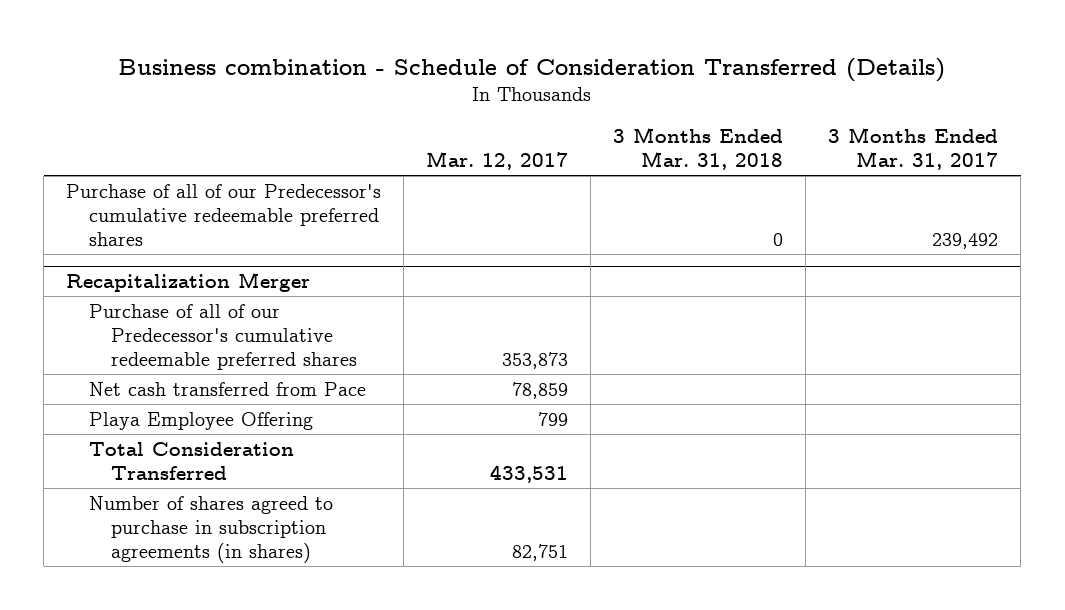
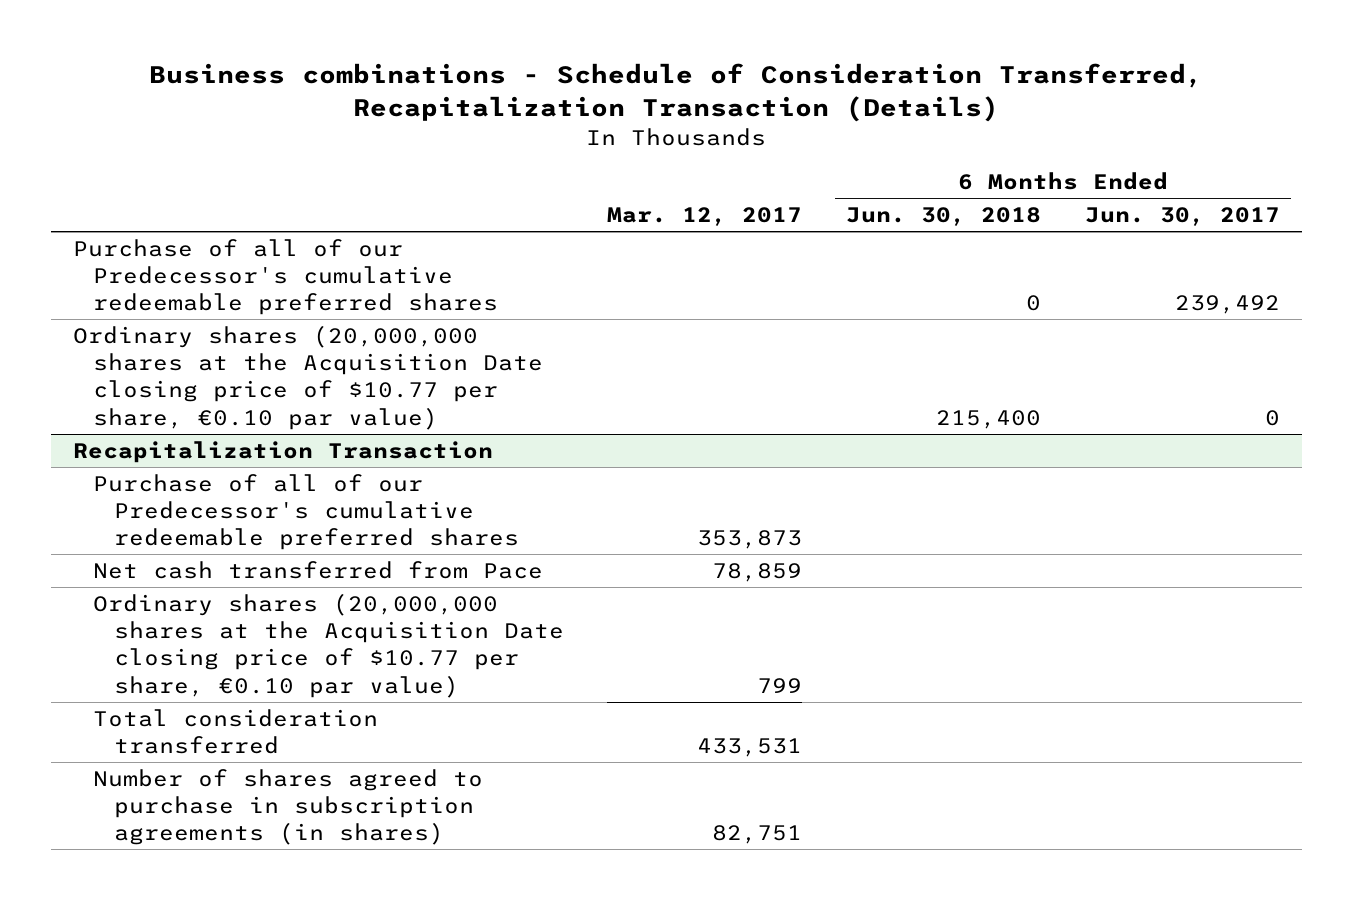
- Business combination - Schedule of Consideration Transferred (Details)
+ Business combinations - Schedule of Consideration Transferred, Recapitalization Transaction (Details)
- | Mar. 12, 2017 | 3 Months Ended Mar. 31, 2018 | 3 Months Ended Mar. 31, 2017
+ | Mar. 12, 2017 | 6 Months Ended Jun. 30, 2018 | 6 Months Ended Jun. 30, 2017
- Recapitalization Merger
+ Ordinary shares (20,000,000 shares at the Acquisition Date closing price of $10.77 per share, €0.10 par value) | | 215,400 | 0
+ Recapitalization Transaction
- Playa Employee Offering | 799 | |
- Total Consideration Transferred | 433,531 | |
+ Ordinary shares (20,000,000 shares at the Acquisition Date closing price of $10.77 per share, €0.10 par value) | 799 | |
+ Total consideration transferred | 433,531 | |

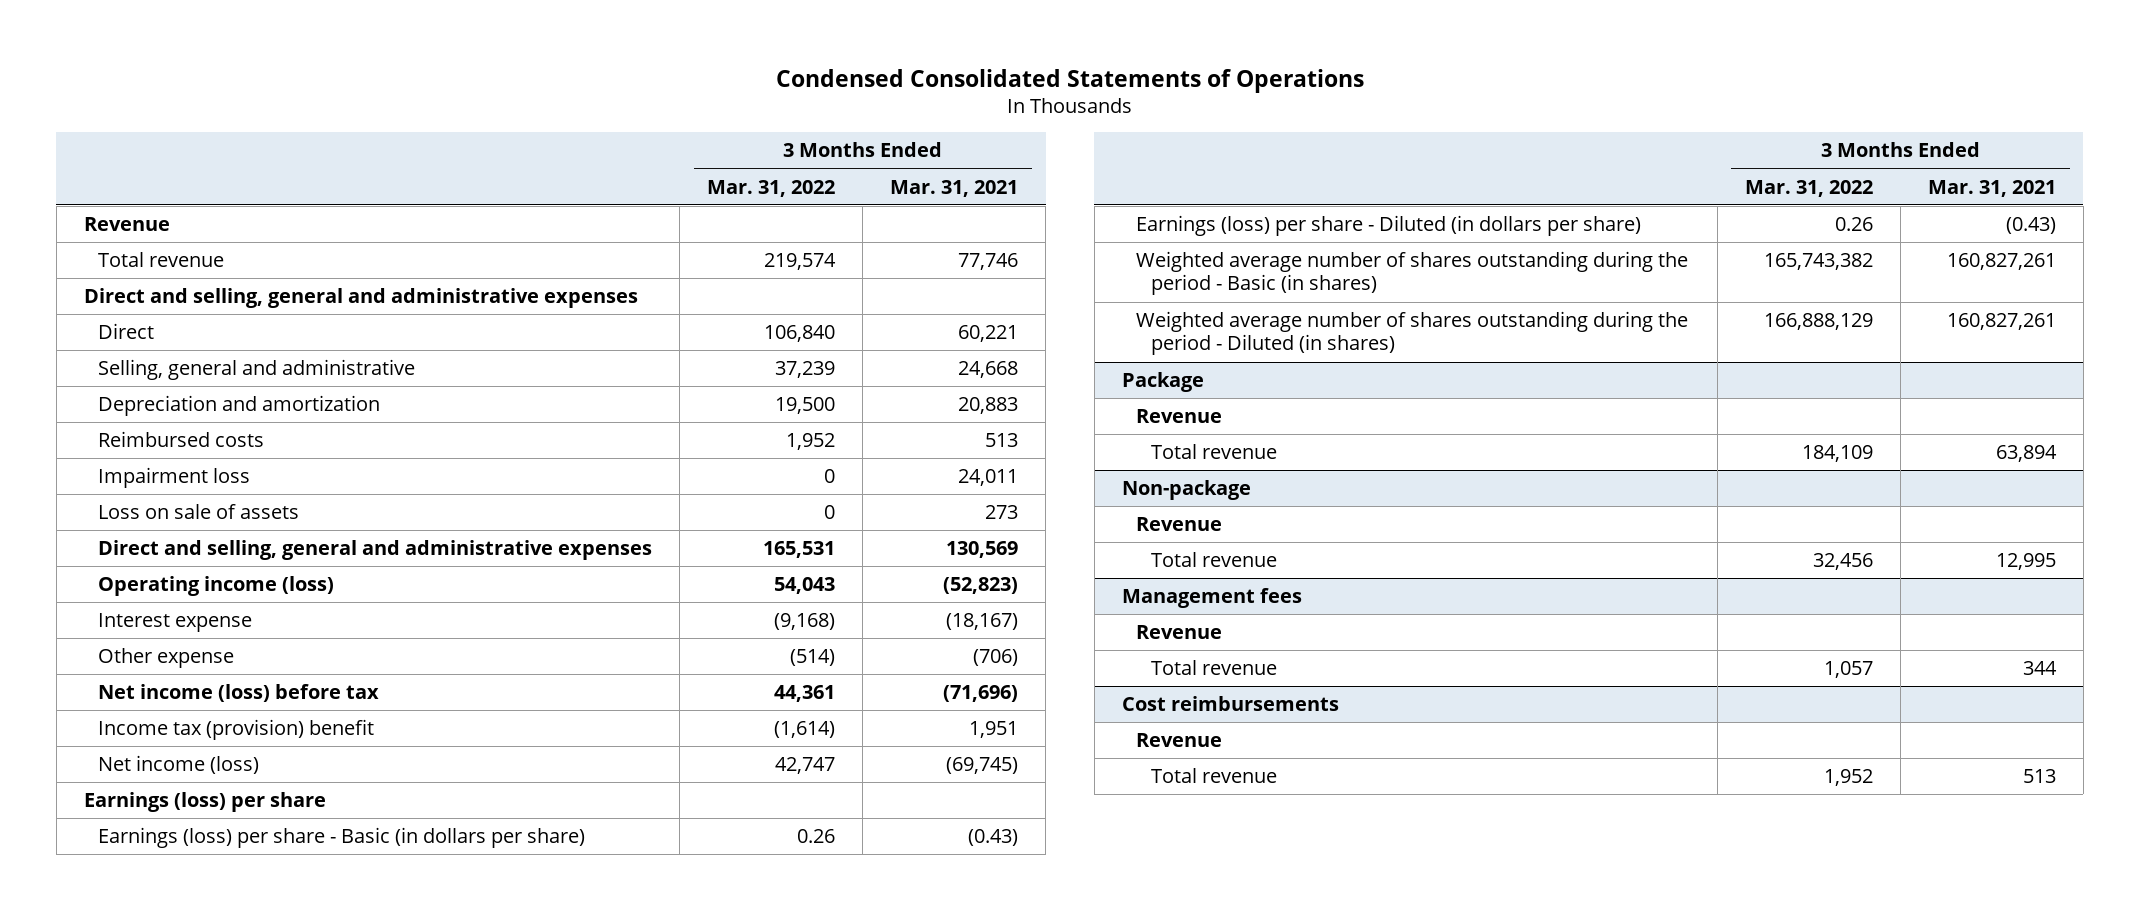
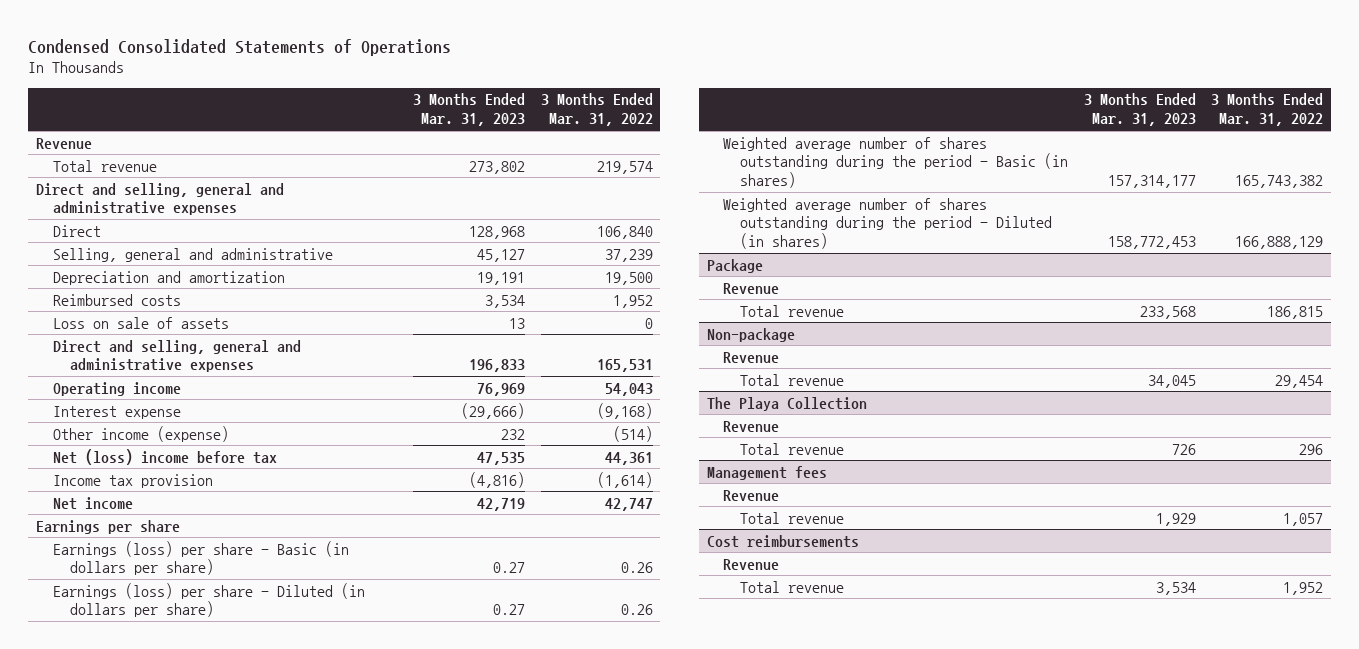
- | 3 Months Ended Mar. 31, 2022 | 3 Months Ended Mar. 31, 2021
+ | 3 Months Ended Mar. 31, 2023 | 3 Months Ended Mar. 31, 2022
- Impairment loss | 0 | 24,011
- Operating income (loss) | 54,043 | (52,823)
+ Operating income | 76,969 | 54,043
- Other expense | (514) | (706)
- Net income (loss) before tax | 44,361 | (71,696)
- Income tax (provision) benefit | (1,614) | 1,951
- Net income (loss) | 42,747 | (69,745)
- Earnings (loss) per share
+ Other income (expense) | 232 | (514)
+ Net (loss) income before tax | 47,535 | 44,361
+ Income tax provision | (4,816) | (1,614)
+ Net income | 42,719 | 42,747
+ Earnings per share
@ Package
- Total revenue | 184,109 | 63,894
+ Total revenue | 233,568 | 186,815
@ Non-package
- Total revenue | 32,456 | 12,995
+ Total revenue | 34,045 | 29,454
+ The Playa Collection
+ Revenue
+ Total revenue | 726 | 296

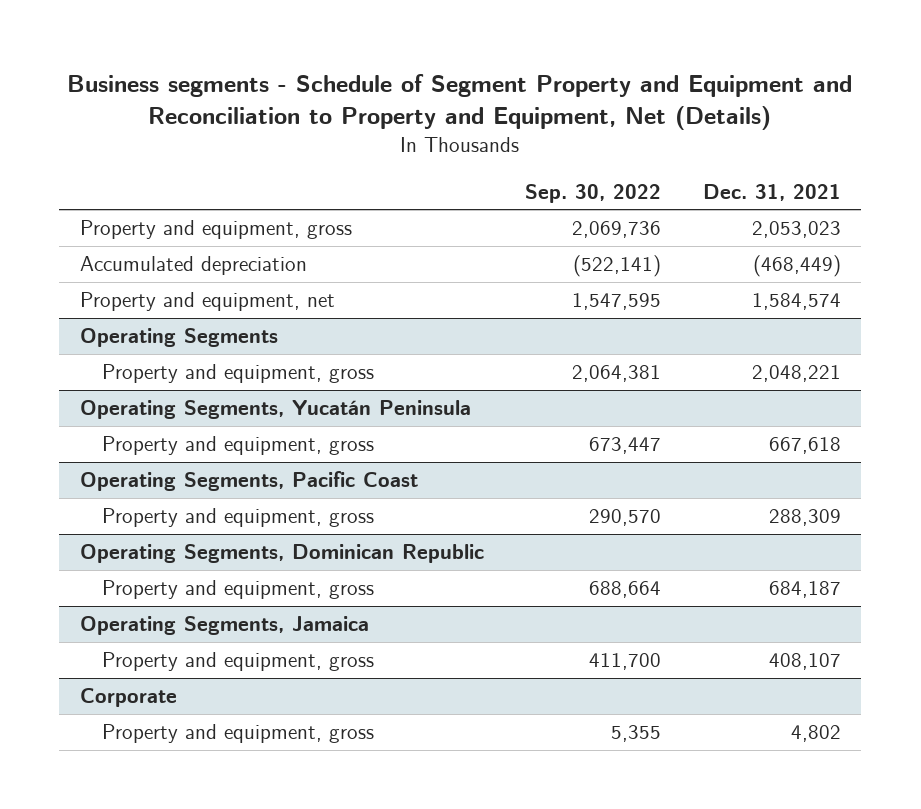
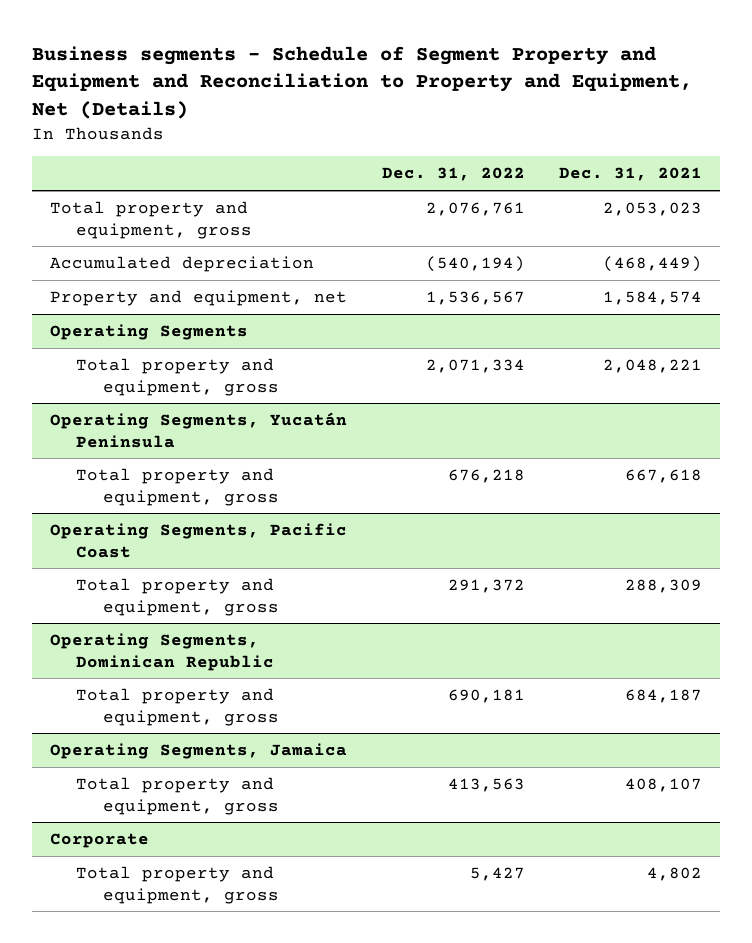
- | Sep. 30, 2022 | Dec. 31, 2021
+ | Dec. 31, 2022 | Dec. 31, 2021
- Property and equipment, gross | 2,069,736 | 2,053,023
+ Total property and equipment, gross | 2,076,761 | 2,053,023
@ Operating Segments
- Property and equipment, gross | 2,064,381 | 2,048,221
+ Total property and equipment, gross | 2,071,334 | 2,048,221
@ Operating Segments, Yucatán Peninsula
- Property and equipment, gross | 673,447 | 667,618
+ Total property and equipment, gross | 676,218 | 667,618
@ Operating Segments, Pacific Coast
- Property and equipment, gross | 290,570 | 288,309
+ Total property and equipment, gross | 291,372 | 288,309
@ Operating Segments, Dominican Republic
- Property and equipment, gross | 688,664 | 684,187
+ Total property and equipment, gross | 690,181 | 684,187
@ Operating Segments, Jamaica
- Property and equipment, gross | 411,700 | 408,107
+ Total property and equipment, gross | 413,563 | 408,107
@ Corporate
- Property and equipment, gross | 5,355 | 4,802
+ Total property and equipment, gross | 5,427 | 4,802

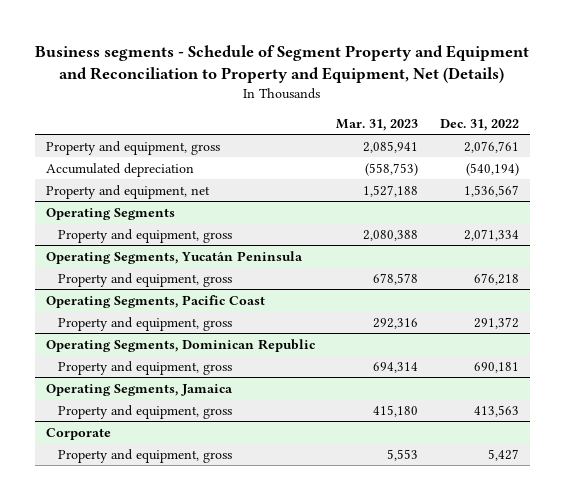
- | Dec. 31, 2022 | Dec. 31, 2021
+ | Mar. 31, 2023 | Dec. 31, 2022
- Total property and equipment, gross | 2,076,761 | 2,053,023
+ Property and equipment, gross | 2,085,941 | 2,076,761
@ Operating Segments
- Total property and equipment, gross | 2,071,334 | 2,048,221
+ Property and equipment, gross | 2,080,388 | 2,071,334
@ Operating Segments, Yucatán Peninsula
- Total property and equipment, gross | 676,218 | 667,618
+ Property and equipment, gross | 678,578 | 676,218
@ Operating Segments, Pacific Coast
- Total property and equipment, gross | 291,372 | 288,309
+ Property and equipment, gross | 292,316 | 291,372
@ Operating Segments, Dominican Republic
- Total property and equipment, gross | 690,181 | 684,187
+ Property and equipment, gross | 694,314 | 690,181
@ Operating Segments, Jamaica
- Total property and equipment, gross | 413,563 | 408,107
+ Property and equipment, gross | 415,180 | 413,563
@ Corporate
- Total property and equipment, gross | 5,427 | 4,802
+ Property and equipment, gross | 5,553 | 5,427

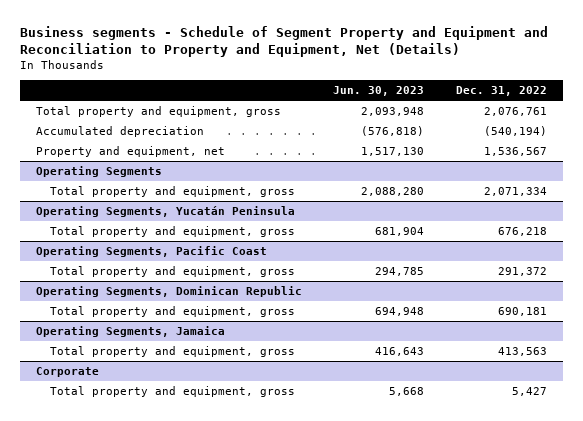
- | Mar. 31, 2023 | Dec. 31, 2022
+ | Jun. 30, 2023 | Dec. 31, 2022
- Property and equipment, gross | 2,085,941 | 2,076,761
+ Total property and equipment, gross | 2,093,948 | 2,076,761
@ Operating Segments
- Property and equipment, gross | 2,080,388 | 2,071,334
+ Total property and equipment, gross | 2,088,280 | 2,071,334
@ Operating Segments, Yucatán Peninsula
- Property and equipment, gross | 678,578 | 676,218
+ Total property and equipment, gross | 681,904 | 676,218
@ Operating Segments, Pacific Coast
- Property and equipment, gross | 292,316 | 291,372
+ Total property and equipment, gross | 294,785 | 291,372
@ Operating Segments, Dominican Republic
- Property and equipment, gross | 694,314 | 690,181
+ Total property and equipment, gross | 694,948 | 690,181
@ Operating Segments, Jamaica
- Property and equipment, gross | 415,180 | 413,563
+ Total property and equipment, gross | 416,643 | 413,563
@ Corporate
- Property and equipment, gross | 5,553 | 5,427
+ Total property and equipment, gross | 5,668 | 5,427

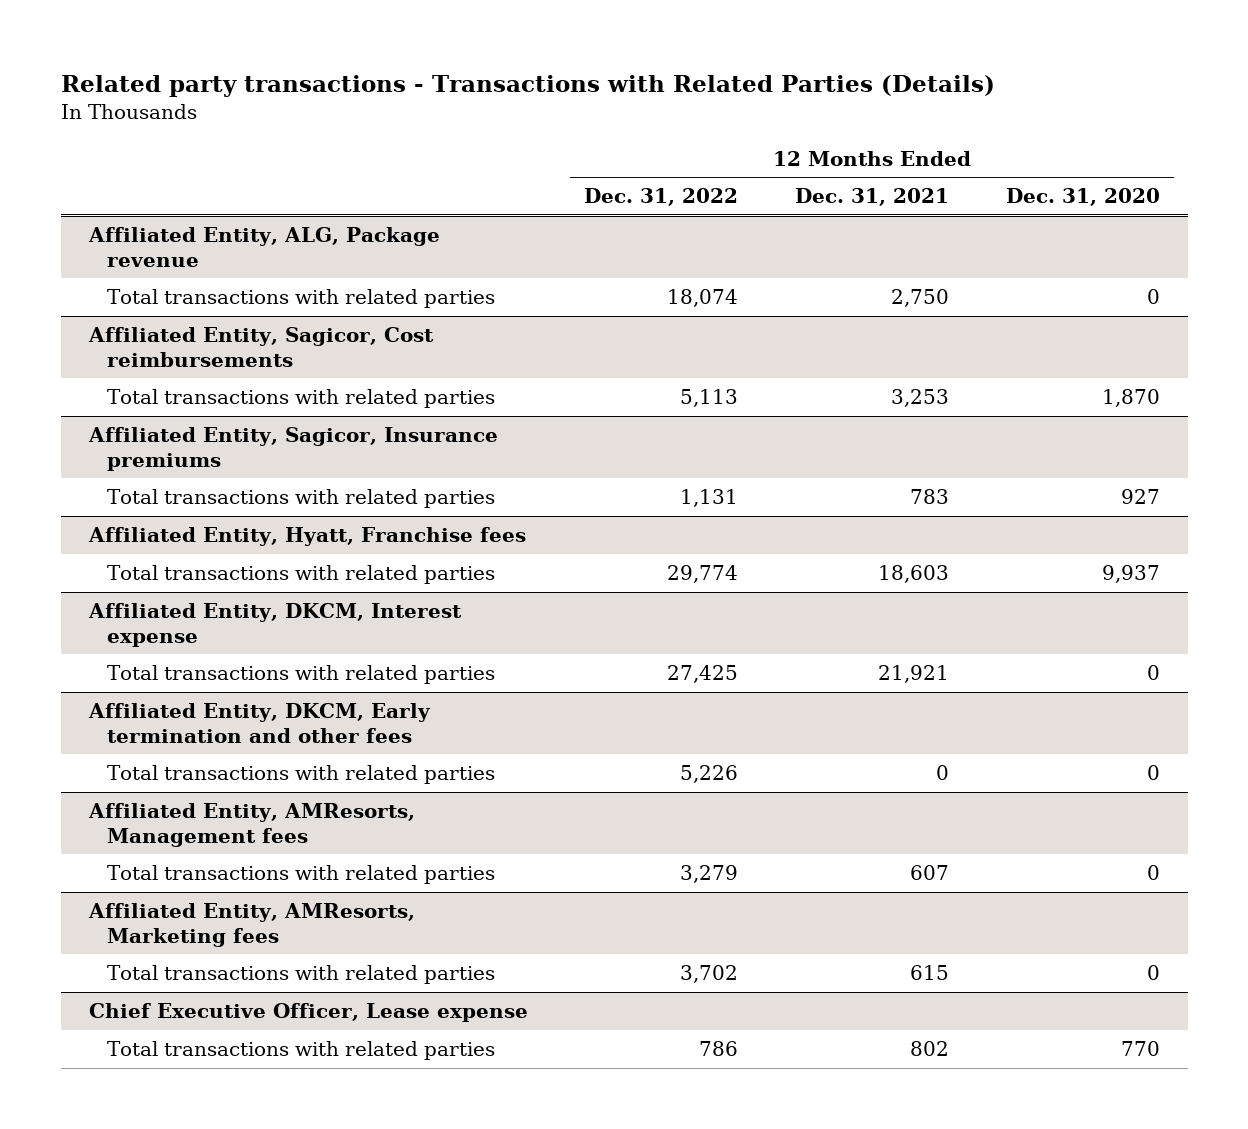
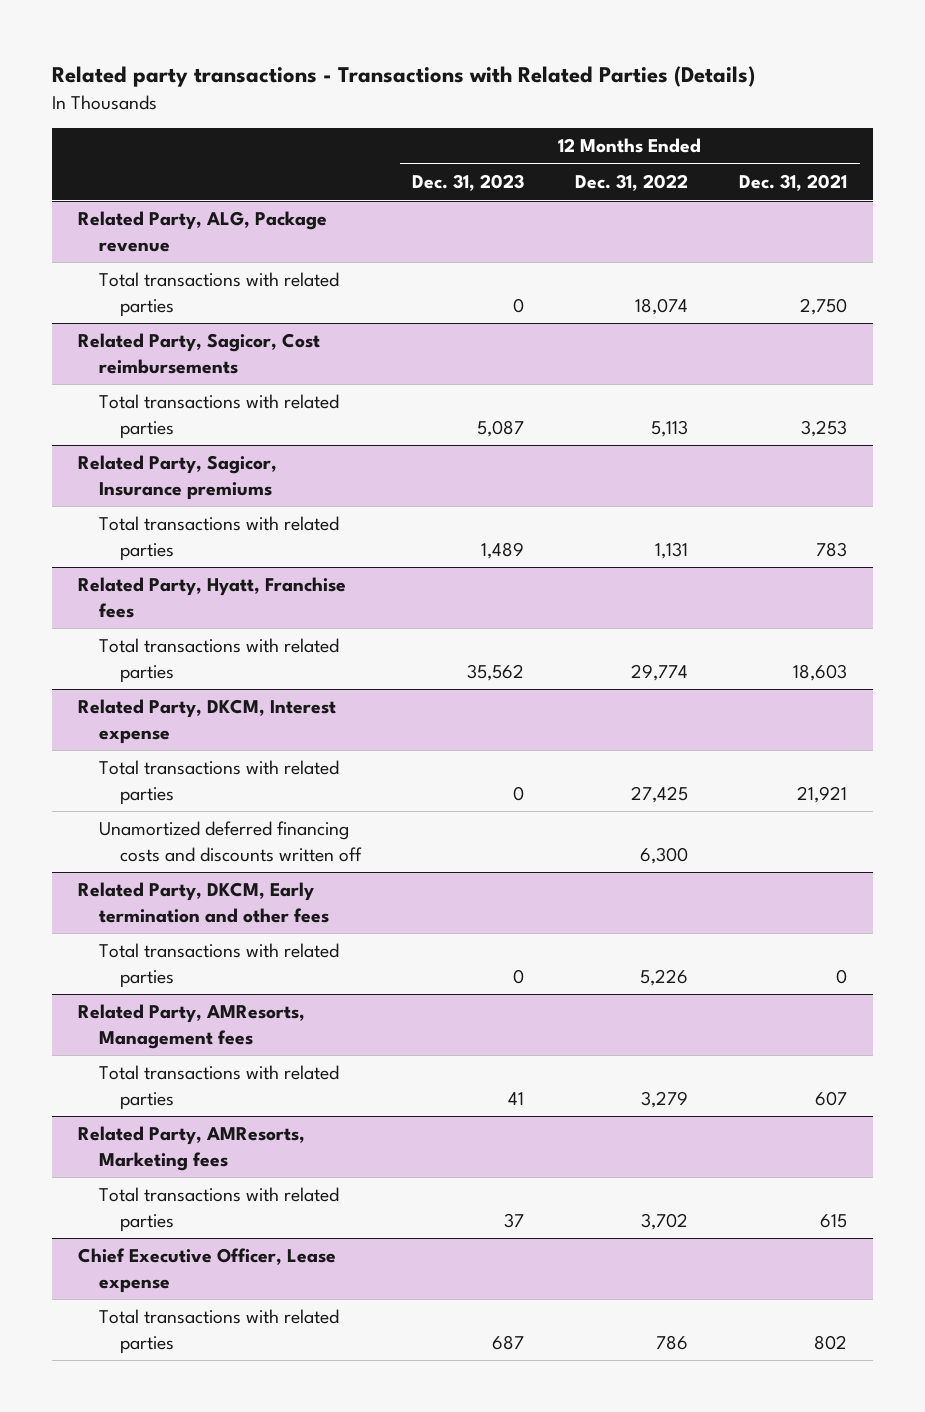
- | 12 Months Ended Dec. 31, 2022 | 12 Months Ended Dec. 31, 2021 | 12 Months Ended Dec. 31, 2020
+ | 12 Months Ended Dec. 31, 2023 | 12 Months Ended Dec. 31, 2022 | 12 Months Ended Dec. 31, 2021
- Affiliated Entity, ALG, Package revenue
+ Related Party, ALG, Package revenue
- Affiliated Entity, Sagicor, Cost reimbursements
+ Related Party, Sagicor, Cost reimbursements
- Affiliated Entity, Sagicor, Insurance premiums
+ Related Party, Sagicor, Insurance premiums
- Affiliated Entity, Hyatt, Franchise fees
+ Related Party, Hyatt, Franchise fees
- Affiliated Entity, DKCM, Interest expense
+ Related Party, DKCM, Interest expense
- Affiliated Entity, DKCM, Early termination and other fees
+ Unamortized deferred financing costs and discounts written off | | 6,300 |
+ Related Party, DKCM, Early termination and other fees
- Affiliated Entity, AMResorts, Management fees
+ Related Party, AMResorts, Management fees
- Affiliated Entity, AMResorts, Marketing fees
+ Related Party, AMResorts, Marketing fees

